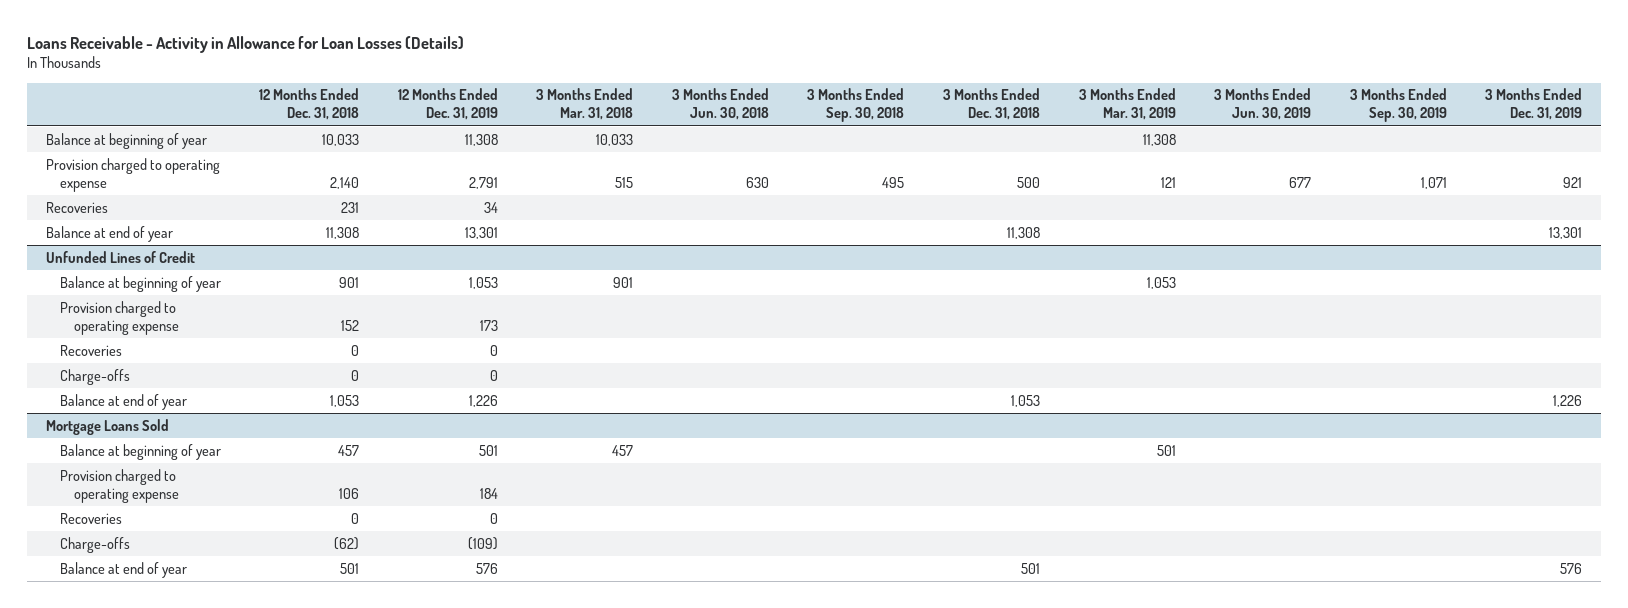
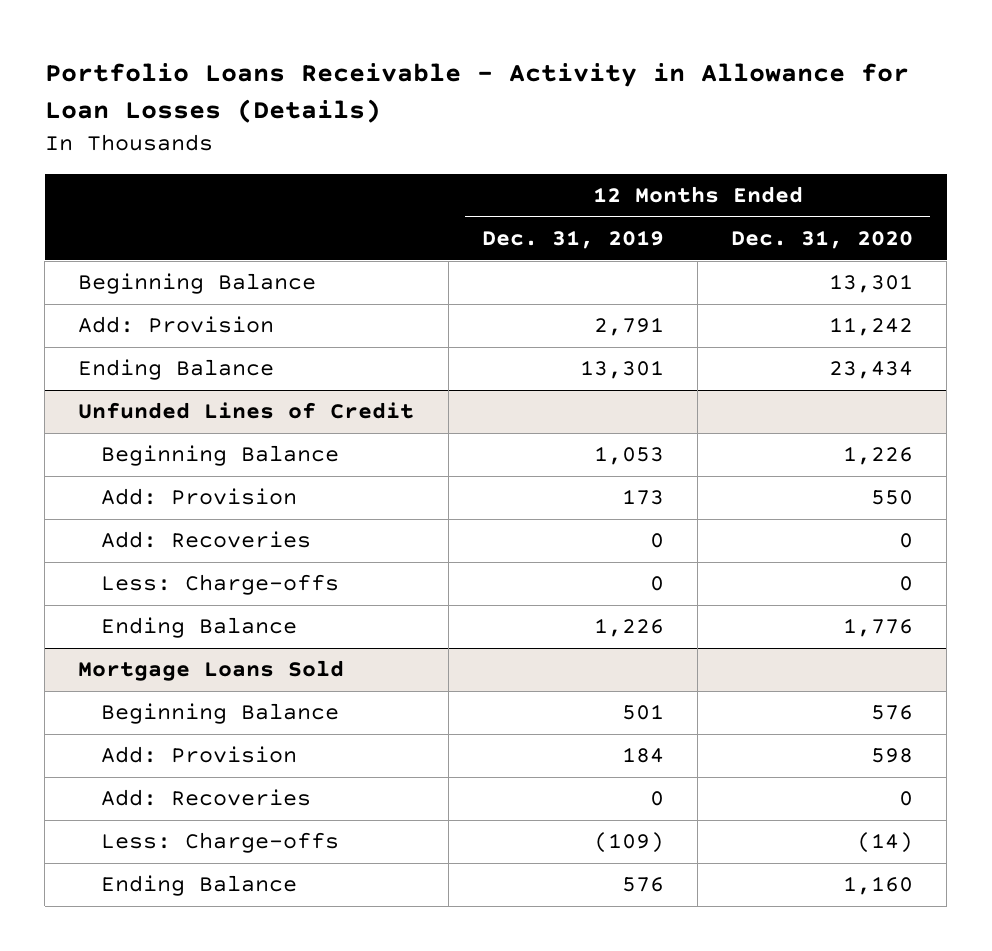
- Loans Receivable - Activity in Allowance for Loan Losses (Details)
+ Portfolio Loans Receivable - Activity in Allowance for Loan Losses (Details)
- | 12 Months Ended Dec. 31, 2018 | 12 Months Ended Dec. 31, 2019 | 3 Months Ended Mar. 31, 2018 | 3 Months Ended Jun. 30, 2018 | 3 Months Ended Sep. 30, 2018 | 3 Months Ended Dec. 31, 2018 | 3 Months Ended Mar. 31, 2019 | 3 Months Ended Jun. 30, 2019 | 3 Months Ended Sep. 30, 2019 | 3 Months Ended Dec. 31, 2019
+ | 12 Months Ended Dec. 31, 2019 | 12 Months Ended Dec. 31, 2020
- Balance at beginning of year | 10,033 | 11,308 | 10,033 | | | | 11,308 | | |
- Provision charged to operating expense | 2,140 | 2,791 | 515 | 630 | 495 | 500 | 121 | 677 | 1,071 | 921
- Recoveries | 231 | 34 | | | | | | | |
- Balance at end of year | 11,308 | 13,301 | | | | 11,308 | | | | 13,301
+ Beginning Balance | | 13,301
+ Add: Provision | 2,791 | 11,242
+ Ending Balance | 13,301 | 23,434
@ Unfunded Lines of Credit
- Balance at beginning of year | 901 | 1,053 | 901 | | | | 1,053 | | |
- Provision charged to operating expense | 152 | 173 | | | | | | | |
- Recoveries | 0 | 0 | | | | | | | |
- Charge-offs | 0 | 0 | | | | | | | |
- Balance at end of year | 1,053 | 1,226 | | | | 1,053 | | | | 1,226
+ Beginning Balance | 1,053 | 1,226
+ Add: Provision | 173 | 550
+ Add: Recoveries | 0 | 0
+ Less: Charge-offs | 0 | 0
+ Ending Balance | 1,226 | 1,776
@ Mortgage Loans Sold
- Balance at beginning of year | 457 | 501 | 457 | | | | 501 | | |
- Provision charged to operating expense | 106 | 184 | | | | | | | |
- Recoveries | 0 | 0 | | | | | | | |
- Charge-offs | (62) | (109) | | | | | | | |
- Balance at end of year | 501 | 576 | | | | 501 | | | | 576
+ Beginning Balance | 501 | 576
+ Add: Provision | 184 | 598
+ Add: Recoveries | 0 | 0
+ Less: Charge-offs | (109) | (14)
+ Ending Balance | 576 | 1,160

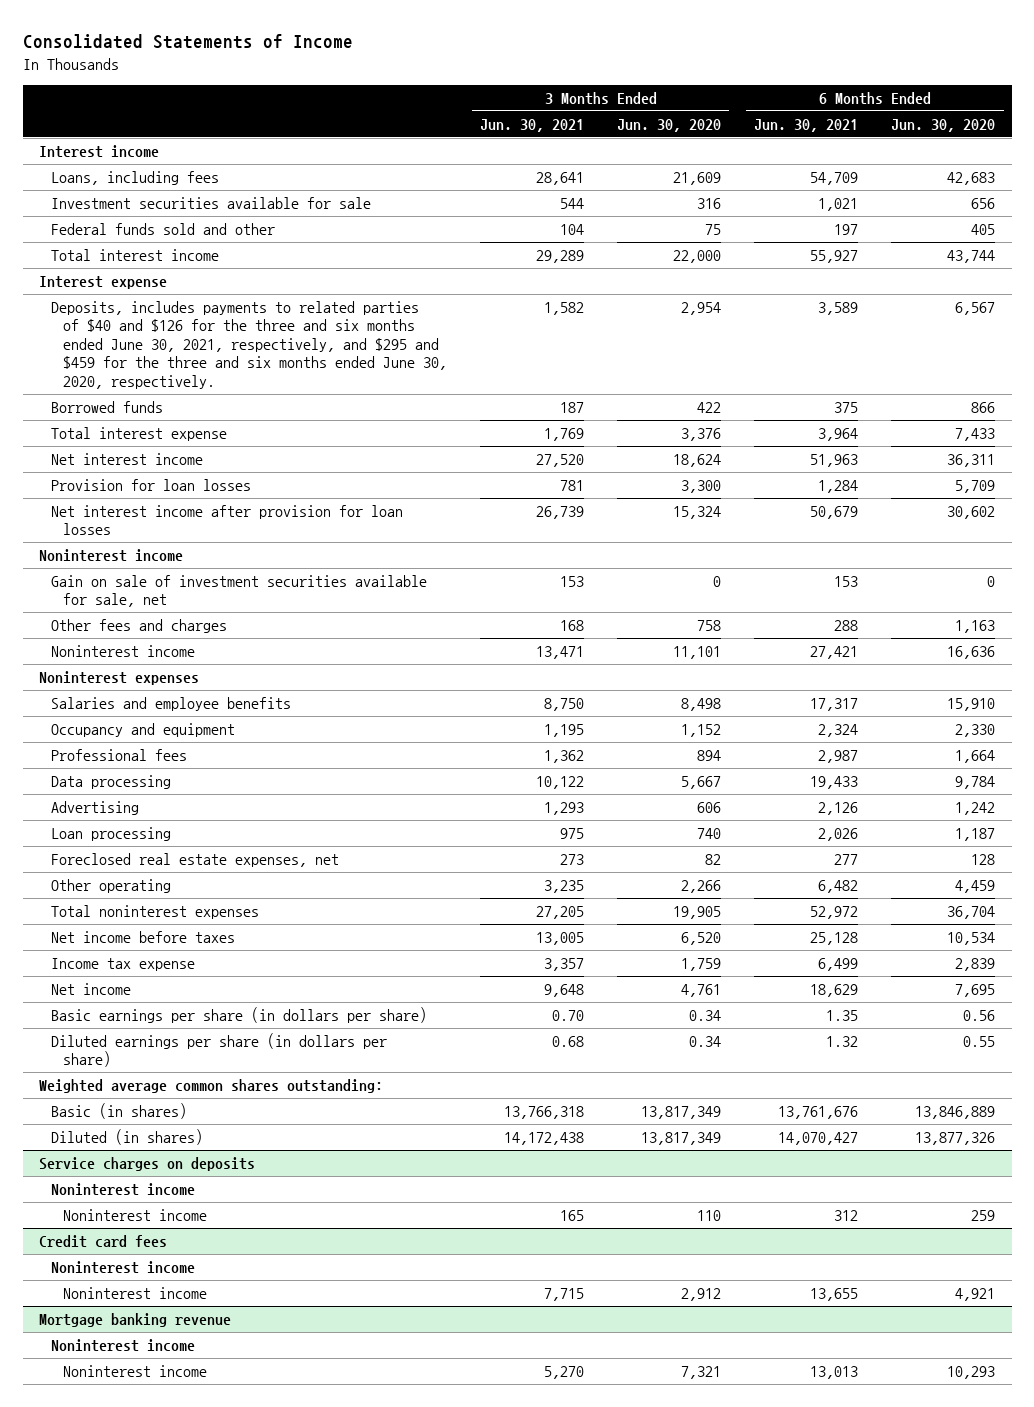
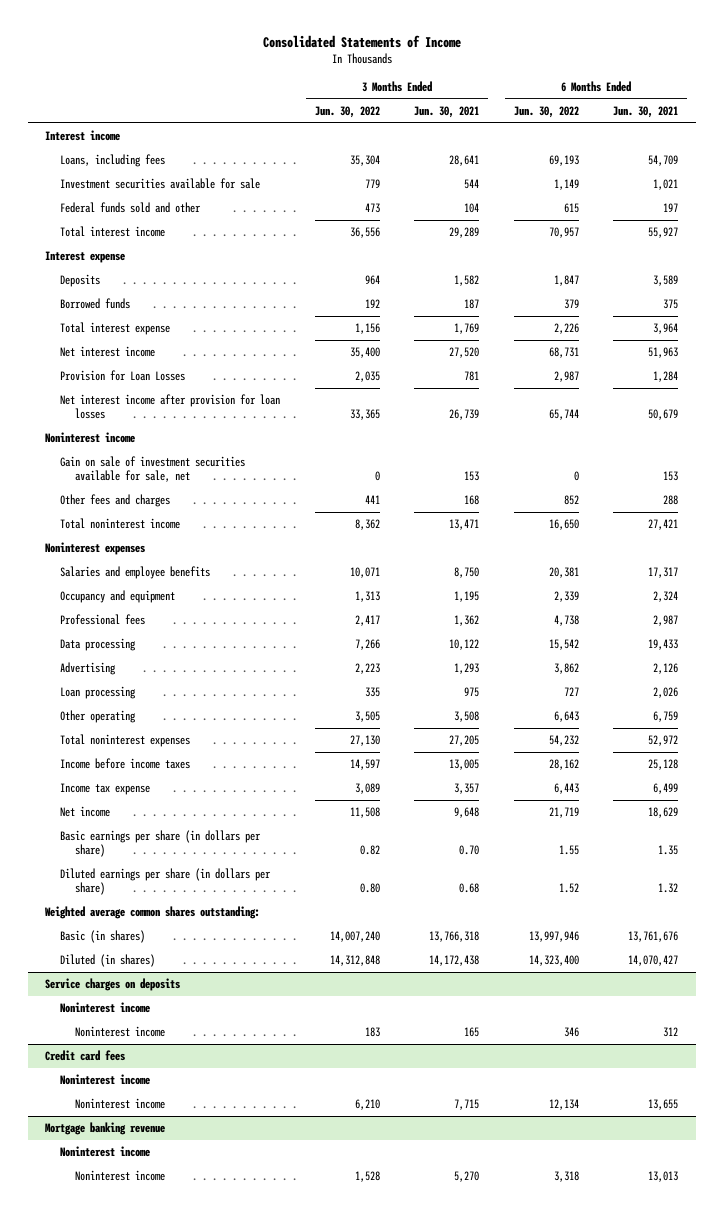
- | 3 Months Ended Jun. 30, 2021 | 3 Months Ended Jun. 30, 2020 | 6 Months Ended Jun. 30, 2021 | 6 Months Ended Jun. 30, 2020
+ | 3 Months Ended Jun. 30, 2022 | 3 Months Ended Jun. 30, 2021 | 6 Months Ended Jun. 30, 2022 | 6 Months Ended Jun. 30, 2021
- Deposits, includes payments to related parties of $40 and $126 for the three and six months ended June 30, 2021, respectively, and $295 and $459 for the three and six months ended June 30, 2020, respectively. | 1,582 | 2,954 | 3,589 | 6,567
+ Deposits | 964 | 1,582 | 1,847 | 3,589
- Provision for loan losses | 781 | 3,300 | 1,284 | 5,709
+ Provision for Loan Losses | 2,035 | 781 | 2,987 | 1,284
- Noninterest income | 13,471 | 11,101 | 27,421 | 16,636
+ Total noninterest income | 8,362 | 13,471 | 16,650 | 27,421
- Foreclosed real estate expenses, net | 273 | 82 | 277 | 128
- Other operating | 3,235 | 2,266 | 6,482 | 4,459
+ Other operating | 3,505 | 3,508 | 6,643 | 6,759
- Net income before taxes | 13,005 | 6,520 | 25,128 | 10,534
+ Income before income taxes | 14,597 | 13,005 | 28,162 | 25,128

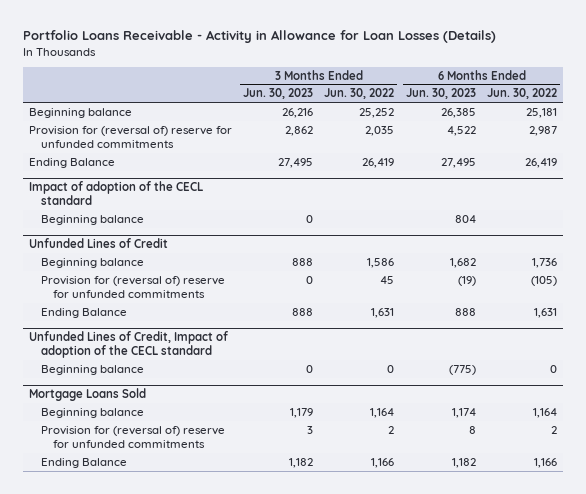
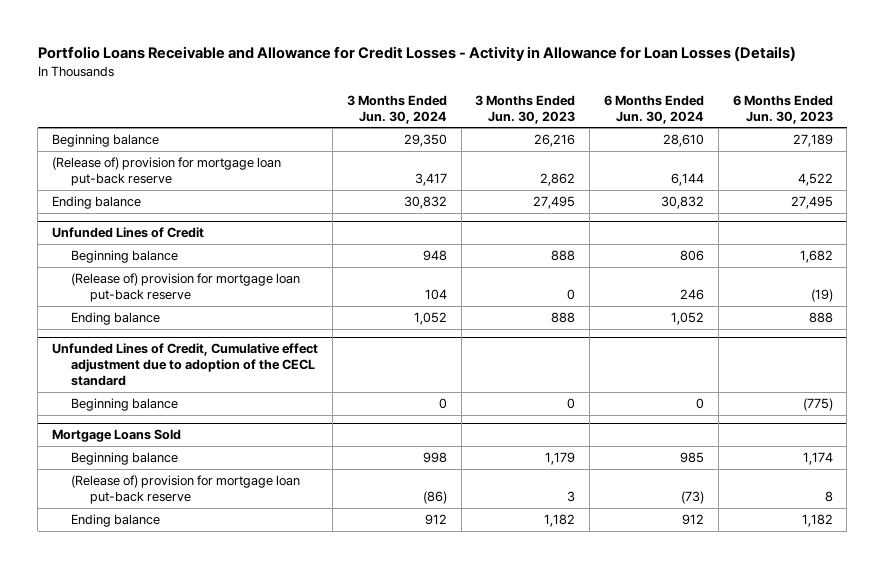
- Portfolio Loans Receivable - Activity in Allowance for Loan Losses (Details)
+ Portfolio Loans Receivable and Allowance for Credit Losses - Activity in Allowance for Loan Losses (Details)
- | 3 Months Ended Jun. 30, 2023 | 3 Months Ended Jun. 30, 2022 | 6 Months Ended Jun. 30, 2023 | 6 Months Ended Jun. 30, 2022
+ | 3 Months Ended Jun. 30, 2024 | 3 Months Ended Jun. 30, 2023 | 6 Months Ended Jun. 30, 2024 | 6 Months Ended Jun. 30, 2023
- Beginning balance | 26,216 | 25,252 | 26,385 | 25,181
- Provision for (reversal of) reserve for unfunded commitments | 2,862 | 2,035 | 4,522 | 2,987
- Ending Balance | 27,495 | 26,419 | 27,495 | 26,419
- Impact of adoption of the CECL standard
- Beginning balance | 0 | | 804 |
+ Beginning balance | 29,350 | 26,216 | 28,610 | 27,189
+ (Release of) provision for mortgage loan put-back reserve | 3,417 | 2,862 | 6,144 | 4,522
+ Ending balance | 30,832 | 27,495 | 30,832 | 27,495
@ Unfunded Lines of Credit
- Provision for (reversal of) reserve for unfunded commitments | 0 | 45 | (19) | (105)
- Ending Balance | 888 | 1,631 | 888 | 1,631
- Unfunded Lines of Credit, Impact of adoption of the CECL standard
@ Unfunded Lines of Credit
+ (Release of) provision for mortgage loan put-back reserve | 104 | 0 | 246 | (19)
+ Ending balance | 1,052 | 888 | 1,052 | 888
+ Unfunded Lines of Credit, Cumulative effect adjustment due to adoption of the CECL standard
@ Mortgage Loans Sold
- Provision for (reversal of) reserve for unfunded commitments | 3 | 2 | 8 | 2
- Ending Balance | 1,182 | 1,166 | 1,182 | 1,166
+ (Release of) provision for mortgage loan put-back reserve | (86) | 3 | (73) | 8
+ Ending balance | 912 | 1,182 | 912 | 1,182

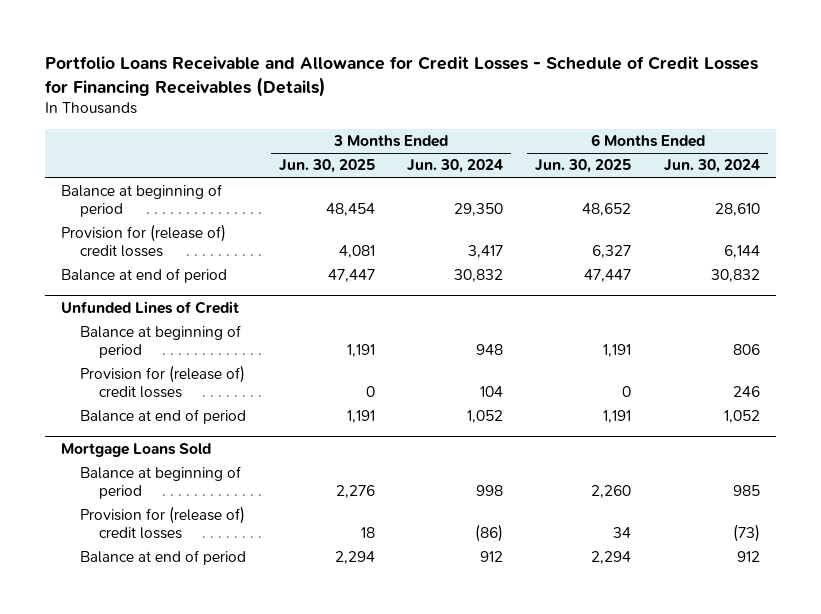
- Portfolio Loans Receivable and Allowance for Credit Losses - Activity in Allowance for Loan Losses (Details)
+ Portfolio Loans Receivable and Allowance for Credit Losses - Schedule of Credit Losses for Financing Receivables (Details)
- | 3 Months Ended Jun. 30, 2024 | 3 Months Ended Jun. 30, 2023 | 6 Months Ended Jun. 30, 2024 | 6 Months Ended Jun. 30, 2023
+ | 3 Months Ended Jun. 30, 2025 | 3 Months Ended Jun. 30, 2024 | 6 Months Ended Jun. 30, 2025 | 6 Months Ended Jun. 30, 2024
- Beginning balance | 29,350 | 26,216 | 28,610 | 27,189
- (Release of) provision for mortgage loan put-back reserve | 3,417 | 2,862 | 6,144 | 4,522
- Ending balance | 30,832 | 27,495 | 30,832 | 27,495
+ Balance at beginning of period | 48,454 | 29,350 | 48,652 | 28,610
+ Provision for (release of) credit losses | 4,081 | 3,417 | 6,327 | 6,144
+ Balance at end of period | 47,447 | 30,832 | 47,447 | 30,832
@ Unfunded Lines of Credit
- Beginning balance | 948 | 888 | 806 | 1,682
- (Release of) provision for mortgage loan put-back reserve | 104 | 0 | 246 | (19)
- Ending balance | 1,052 | 888 | 1,052 | 888
- Unfunded Lines of Credit, Cumulative effect adjustment due to adoption of the CECL standard
- Beginning balance | 0 | 0 | 0 | (775)
@ Unfunded Lines of Credit
+ Balance at beginning of period | 1,191 | 948 | 1,191 | 806
+ Provision for (release of) credit losses | 0 | 104 | 0 | 246
+ Balance at end of period | 1,191 | 1,052 | 1,191 | 1,052
@ Mortgage Loans Sold
- Beginning balance | 998 | 1,179 | 985 | 1,174
- (Release of) provision for mortgage loan put-back reserve | (86) | 3 | (73) | 8
- Ending balance | 912 | 1,182 | 912 | 1,182
+ Balance at beginning of period | 2,276 | 998 | 2,260 | 985
+ Provision for (release of) credit losses | 18 | (86) | 34 | (73)
+ Balance at end of period | 2,294 | 912 | 2,294 | 912

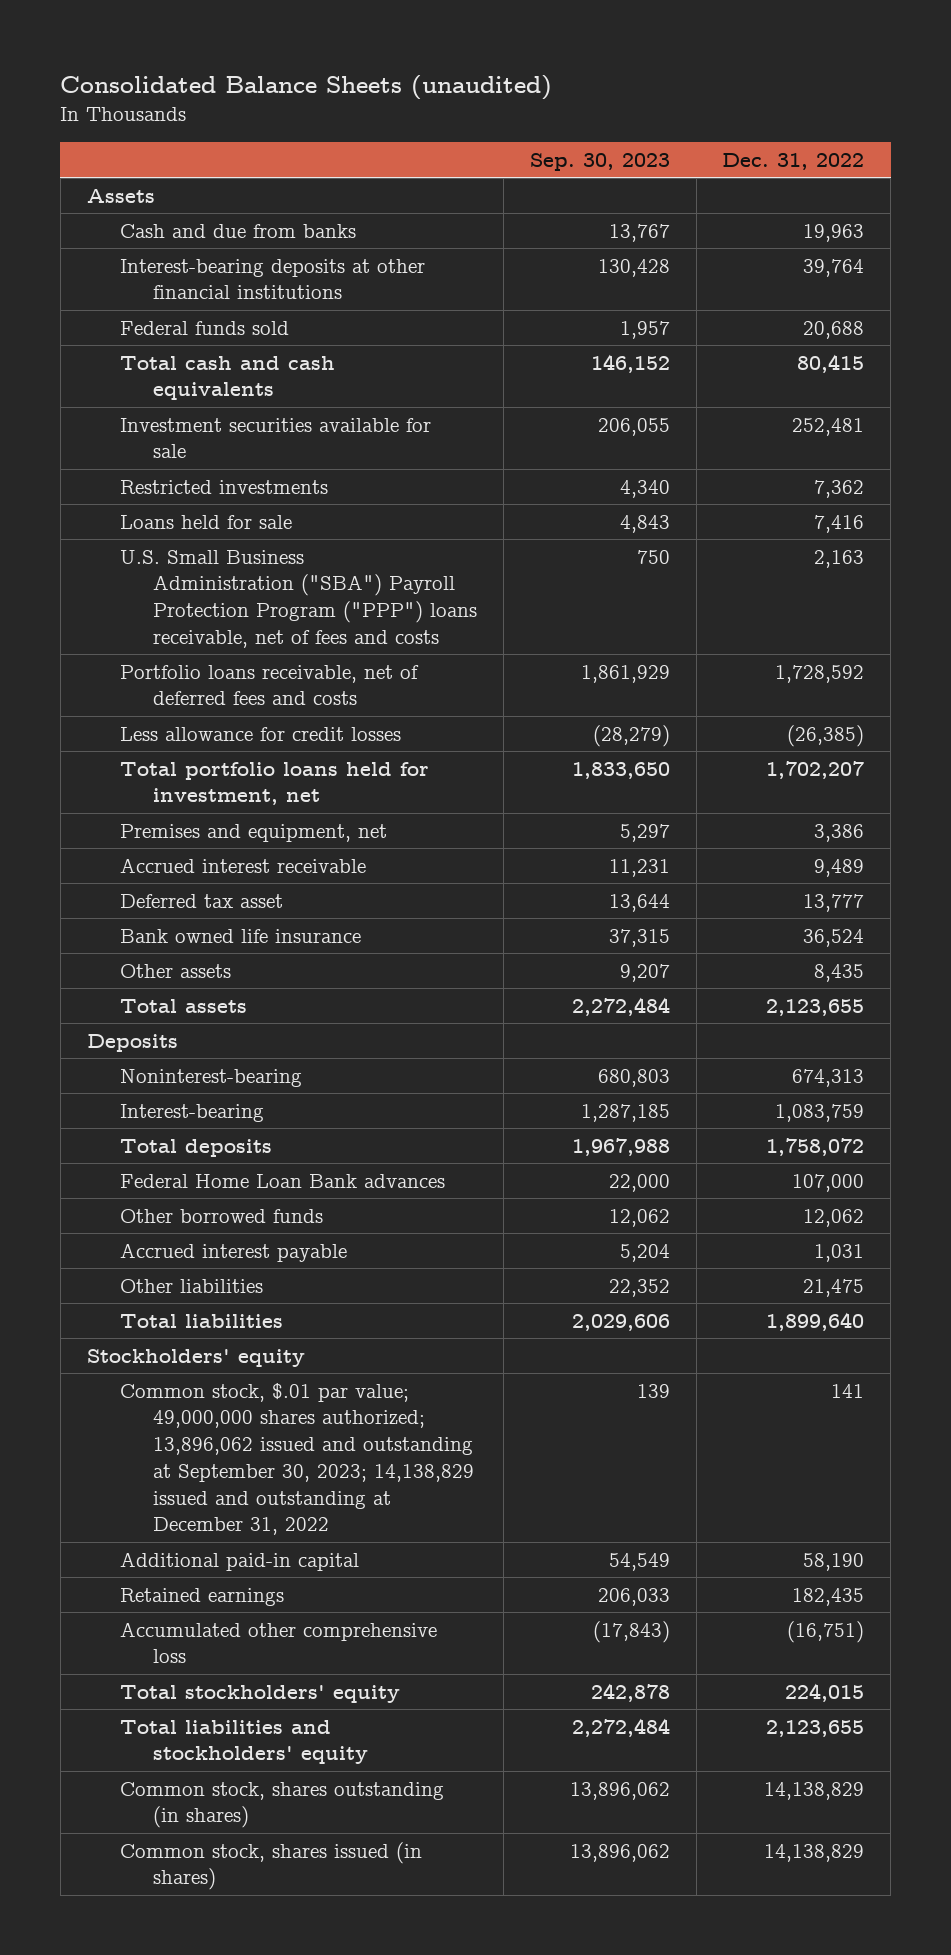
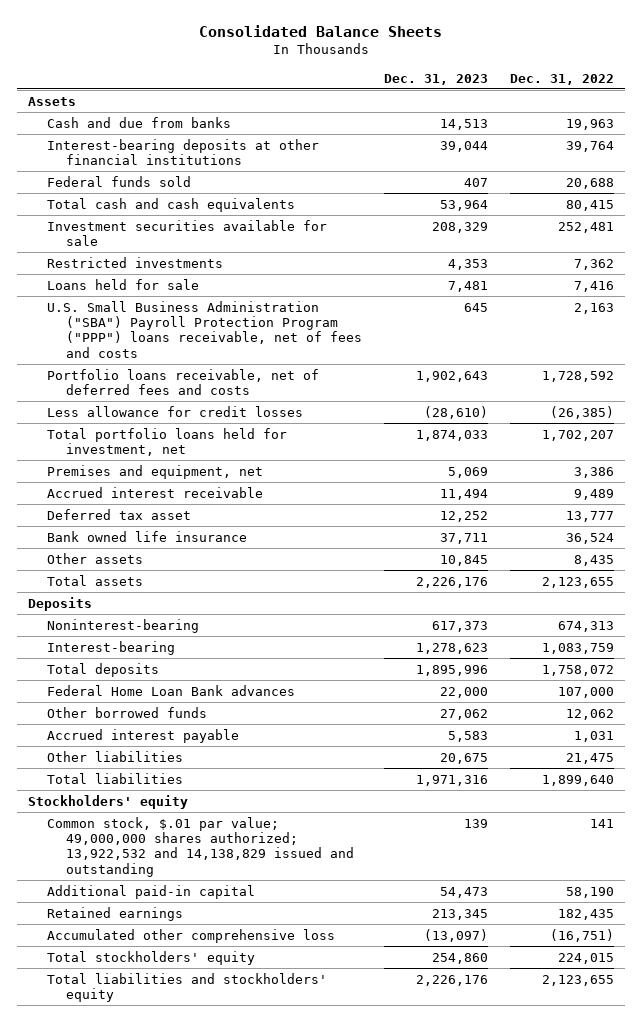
- Consolidated Balance Sheets (unaudited)
+ Consolidated Balance Sheets
- | Sep. 30, 2023 | Dec. 31, 2022
+ | Dec. 31, 2023 | Dec. 31, 2022
- Common stock, $.01 par value; 49,000,000 shares authorized; 13,896,062 issued and outstanding at September 30, 2023; 14,138,829 issued and outstanding at December 31, 2022 | 139 | 141
+ Common stock, $.01 par value; 49,000,000 shares authorized; 13,922,532 and 14,138,829 issued and outstanding | 139 | 141
- Common stock, shares outstanding (in shares) | 13,896,062 | 14,138,829
- Common stock, shares issued (in shares) | 13,896,062 | 14,138,829

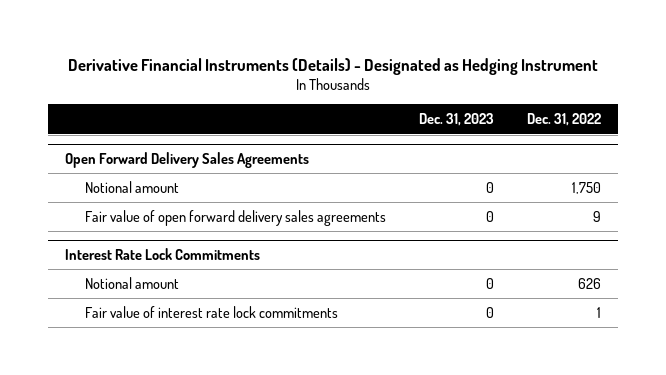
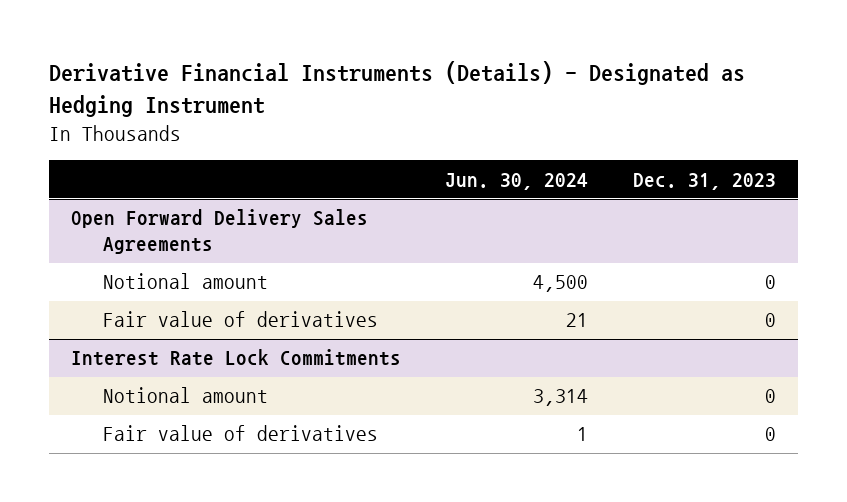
- | Dec. 31, 2023 | Dec. 31, 2022
+ | Jun. 30, 2024 | Dec. 31, 2023
@ Open Forward Delivery Sales Agreements
- Fair value of open forward delivery sales agreements | 0 | 9
+ Fair value of derivatives | 21 | 0
@ Interest Rate Lock Commitments
- Fair value of interest rate lock commitments | 0 | 1
+ Fair value of derivatives | 1 | 0

